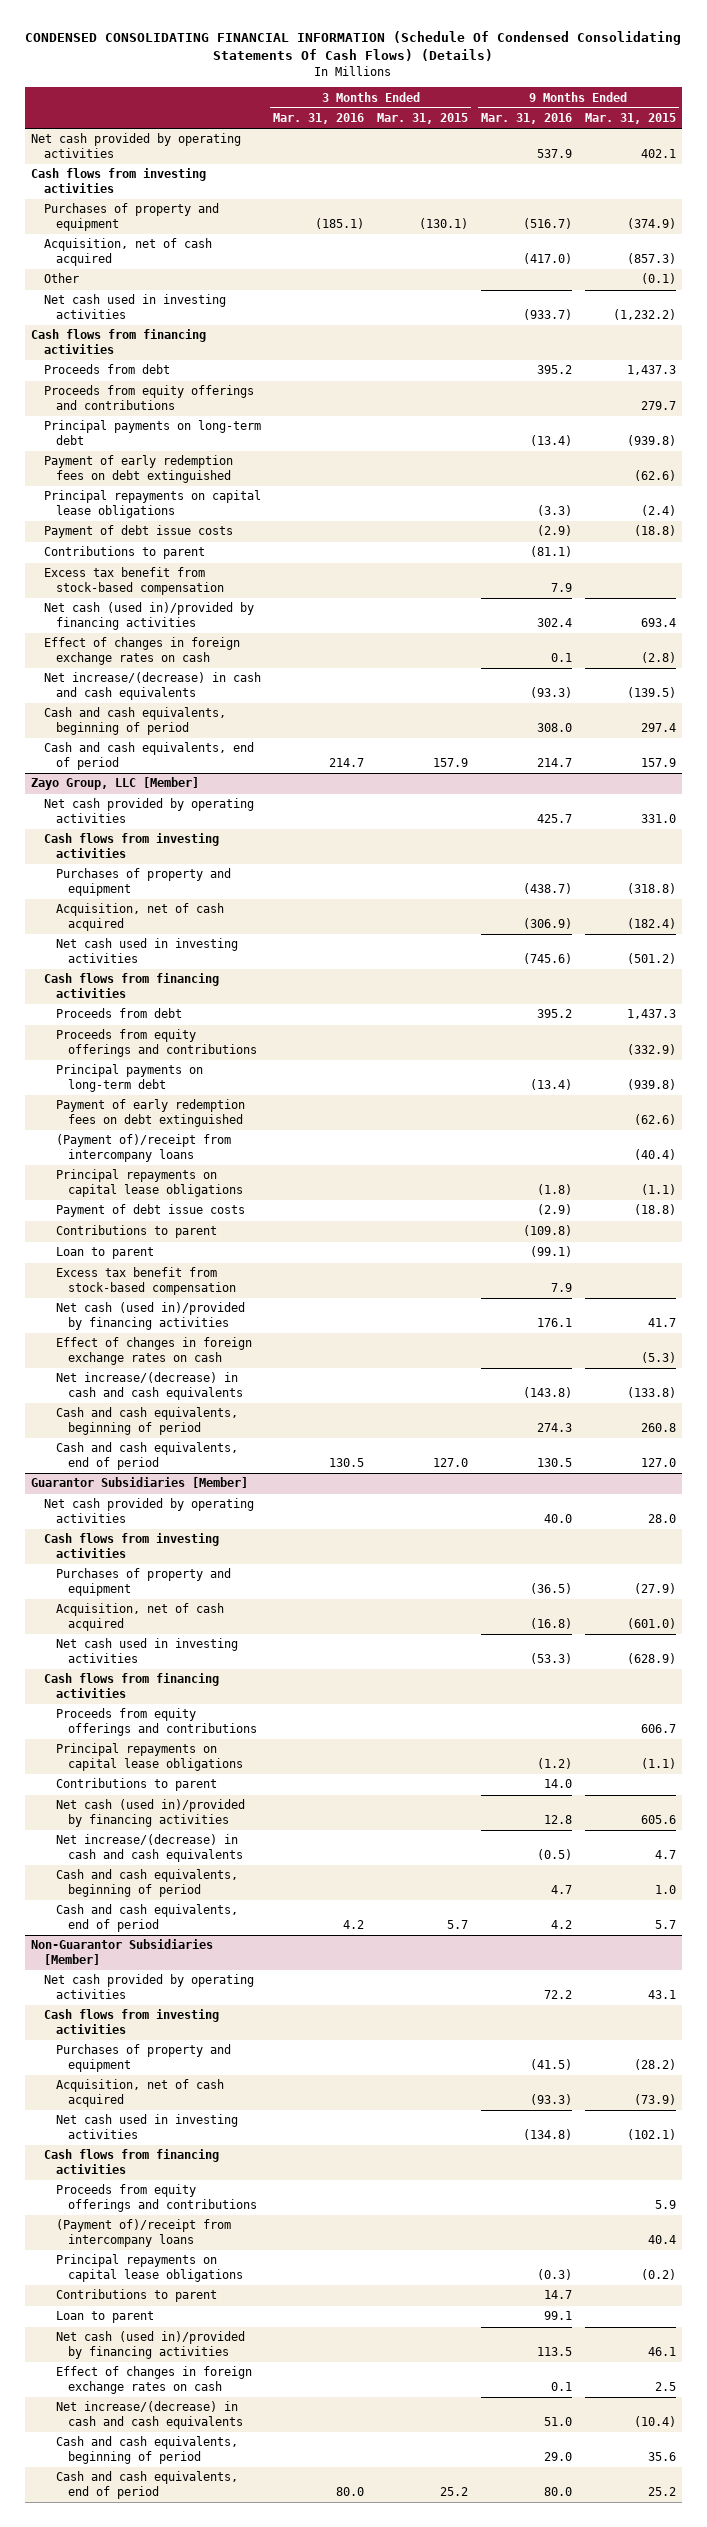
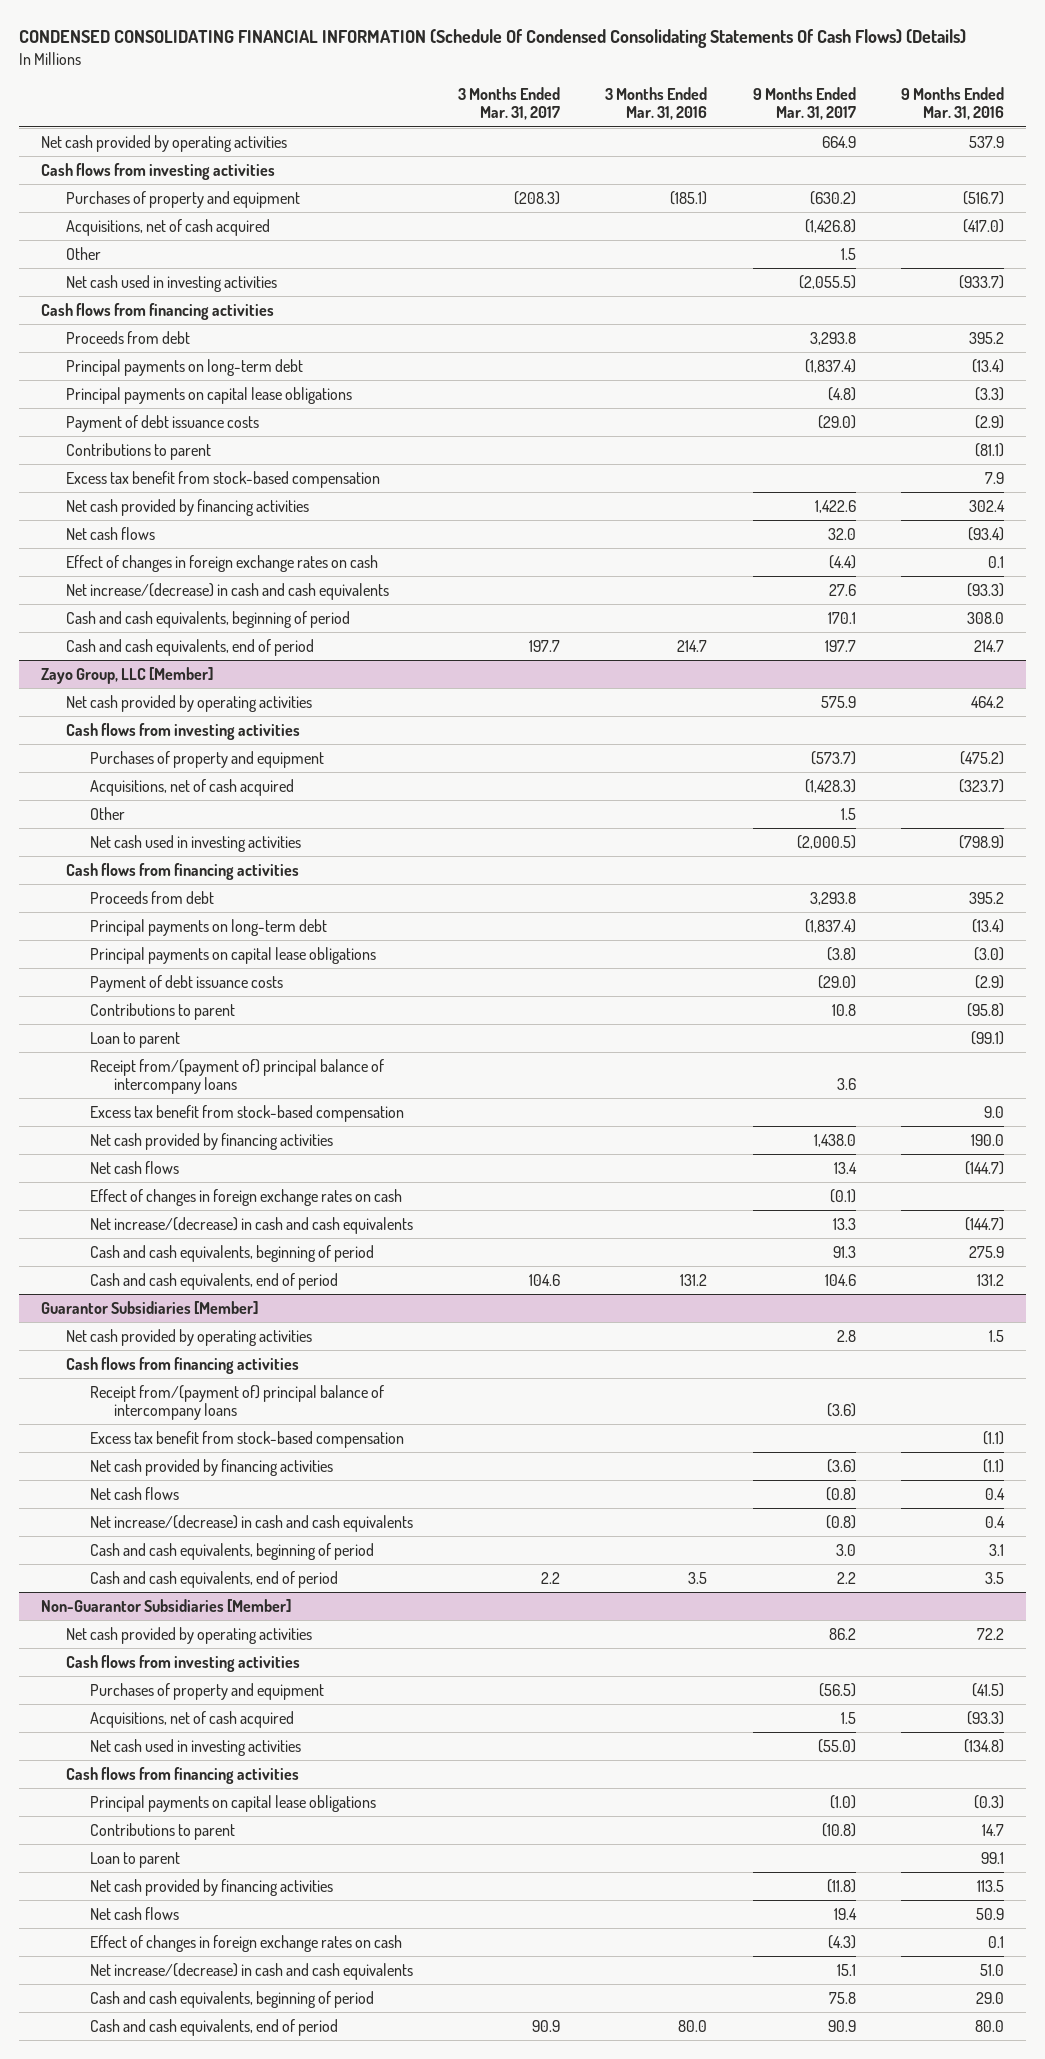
- | 3 Months Ended Mar. 31, 2016 | 3 Months Ended Mar. 31, 2015 | 9 Months Ended Mar. 31, 2016 | 9 Months Ended Mar. 31, 2015
+ | 3 Months Ended Mar. 31, 2017 | 3 Months Ended Mar. 31, 2016 | 9 Months Ended Mar. 31, 2017 | 9 Months Ended Mar. 31, 2016
- Acquisition, net of cash acquired | | | (417.0) | (857.3)
+ Acquisitions, net of cash acquired | | | (1,426.8) | (417.0)
- Proceeds from equity offerings and contributions | | | | 279.7
- Payment of early redemption fees on debt extinguished | | | | (62.6)
- Principal repayments on capital lease obligations | | | (3.3) | (2.4)
- Payment of debt issue costs | | | (2.9) | (18.8)
+ Principal payments on capital lease obligations | | | (4.8) | (3.3)
+ Payment of debt issuance costs | | | (29.0) | (2.9)
- Net cash (used in)/provided by financing activities | | | 302.4 | 693.4
+ Net cash provided by financing activities | | | 1,422.6 | 302.4
+ Net cash flows | | | 32.0 | (93.4)
@ Zayo Group, LLC [Member]
- Net cash provided by operating activities | | | 425.7 | 331.0
+ Net cash provided by operating activities | | | 575.9 | 464.2
- Purchases of property and equipment | | | (438.7) | (318.8)
- Acquisition, net of cash acquired | | | (306.9) | (182.4)
- Net cash used in investing activities | | | (745.6) | (501.2)
+ Purchases of property and equipment | | | (573.7) | (475.2)
+ Acquisitions, net of cash acquired | | | (1,428.3) | (323.7)
+ Other | | | 1.5 |
+ Net cash used in investing activities | | | (2,000.5) | (798.9)
- Proceeds from equity offerings and contributions | | | | (332.9)
- Payment of early redemption fees on debt extinguished | | | | (62.6)
- (Payment of)/receipt from intercompany loans | | | | (40.4)
- Principal repayments on capital lease obligations | | | (1.8) | (1.1)
- Payment of debt issue costs | | | (2.9) | (18.8)
- Contributions to parent | | | (109.8) |
+ Principal payments on capital lease obligations | | | (3.8) | (3.0)
+ Payment of debt issuance costs | | | (29.0) | (2.9)
+ Contributions to parent | | | 10.8 | (95.8)
- Excess tax benefit from stock-based compensation | | | 7.9 |
- Net cash (used in)/provided by financing activities | | | 176.1 | 41.7
+ Receipt from/(payment of) principal balance of intercompany loans | | | 3.6 |
+ Excess tax benefit from stock-based compensation | | | | 9.0
+ Net cash provided by financing activities | | | 1,438.0 | 190.0
+ Net cash flows | | | 13.4 | (144.7)
- Net increase/(decrease) in cash and cash equivalents | | | (143.8) | (133.8)
- Cash and cash equivalents, beginning of period | | | 274.3 | 260.8
- Cash and cash equivalents, end of period | 130.5 | 127.0 | 130.5 | 127.0
+ Net increase/(decrease) in cash and cash equivalents | | | 13.3 | (144.7)
+ Cash and cash equivalents, beginning of period | | | 91.3 | 275.9
+ Cash and cash equivalents, end of period | 104.6 | 131.2 | 104.6 | 131.2
@ Guarantor Subsidiaries [Member]
- Net cash provided by operating activities | | | 40.0 | 28.0
- Cash flows from investing activities
- Purchases of property and equipment | | | (36.5) | (27.9)
- Acquisition, net of cash acquired | | | (16.8) | (601.0)
- Net cash used in investing activities | | | (53.3) | (628.9)
+ Net cash provided by operating activities | | | 2.8 | 1.5
- Proceeds from equity offerings and contributions | | | | 606.7
- Principal repayments on capital lease obligations | | | (1.2) | (1.1)
- Contributions to parent | | | 14.0 |
- Net cash (used in)/provided by financing activities | | | 12.8 | 605.6
- Net increase/(decrease) in cash and cash equivalents | | | (0.5) | 4.7
- Cash and cash equivalents, beginning of period | | | 4.7 | 1.0
- Cash and cash equivalents, end of period | 4.2 | 5.7 | 4.2 | 5.7
+ Receipt from/(payment of) principal balance of intercompany loans | | | (3.6) |
+ Excess tax benefit from stock-based compensation | | | | (1.1)
+ Net cash provided by financing activities | | | (3.6) | (1.1)
+ Net cash flows | | | (0.8) | 0.4
+ Net increase/(decrease) in cash and cash equivalents | | | (0.8) | 0.4
+ Cash and cash equivalents, beginning of period | | | 3.0 | 3.1
+ Cash and cash equivalents, end of period | 2.2 | 3.5 | 2.2 | 3.5
@ Non-Guarantor Subsidiaries [Member]
- Acquisition, net of cash acquired | | | (93.3) | (73.9)
+ Acquisitions, net of cash acquired | | | 1.5 | (93.3)
- Proceeds from equity offerings and contributions | | | | 5.9
- (Payment of)/receipt from intercompany loans | | | | 40.4
- Principal repayments on capital lease obligations | | | (0.3) | (0.2)
+ Principal payments on capital lease obligations | | | (1.0) | (0.3)
- Net cash (used in)/provided by financing activities | | | 113.5 | 46.1
+ Net cash provided by financing activities | | | (11.8) | 113.5
+ Net cash flows | | | 19.4 | 50.9

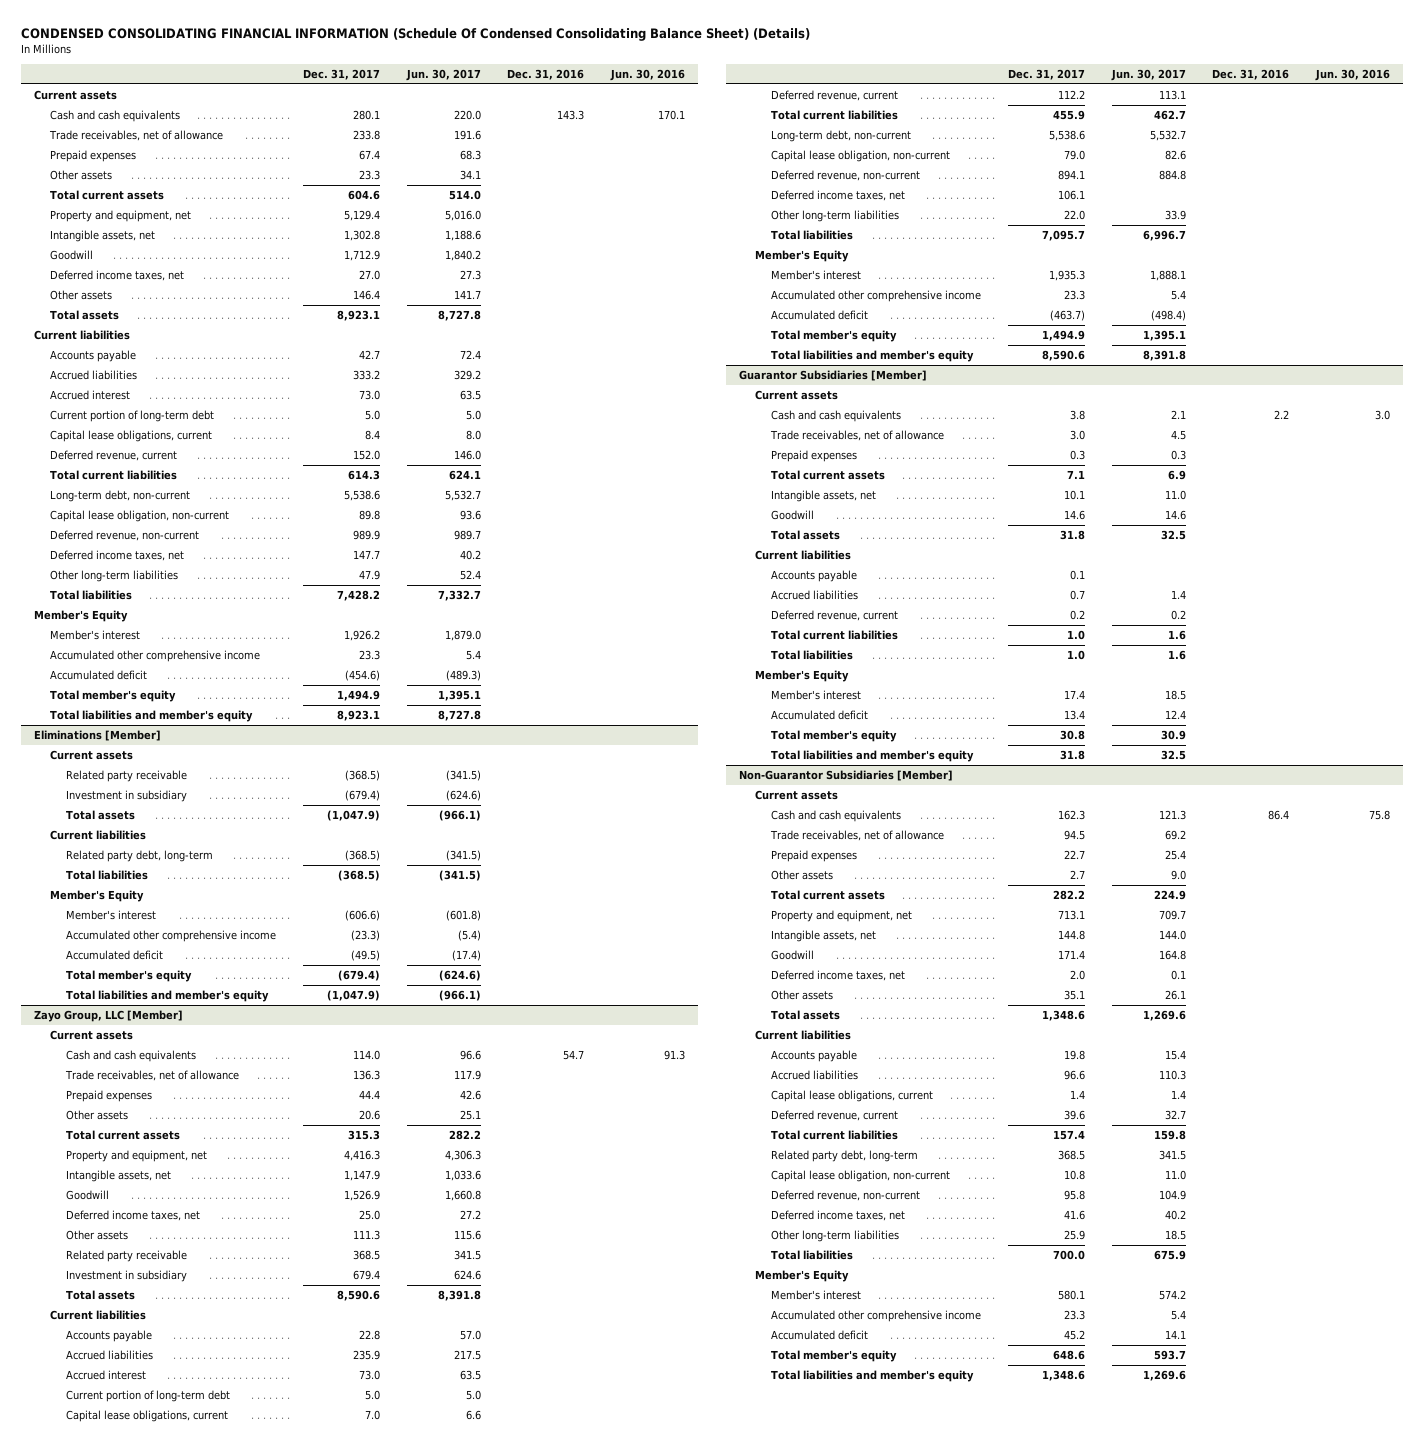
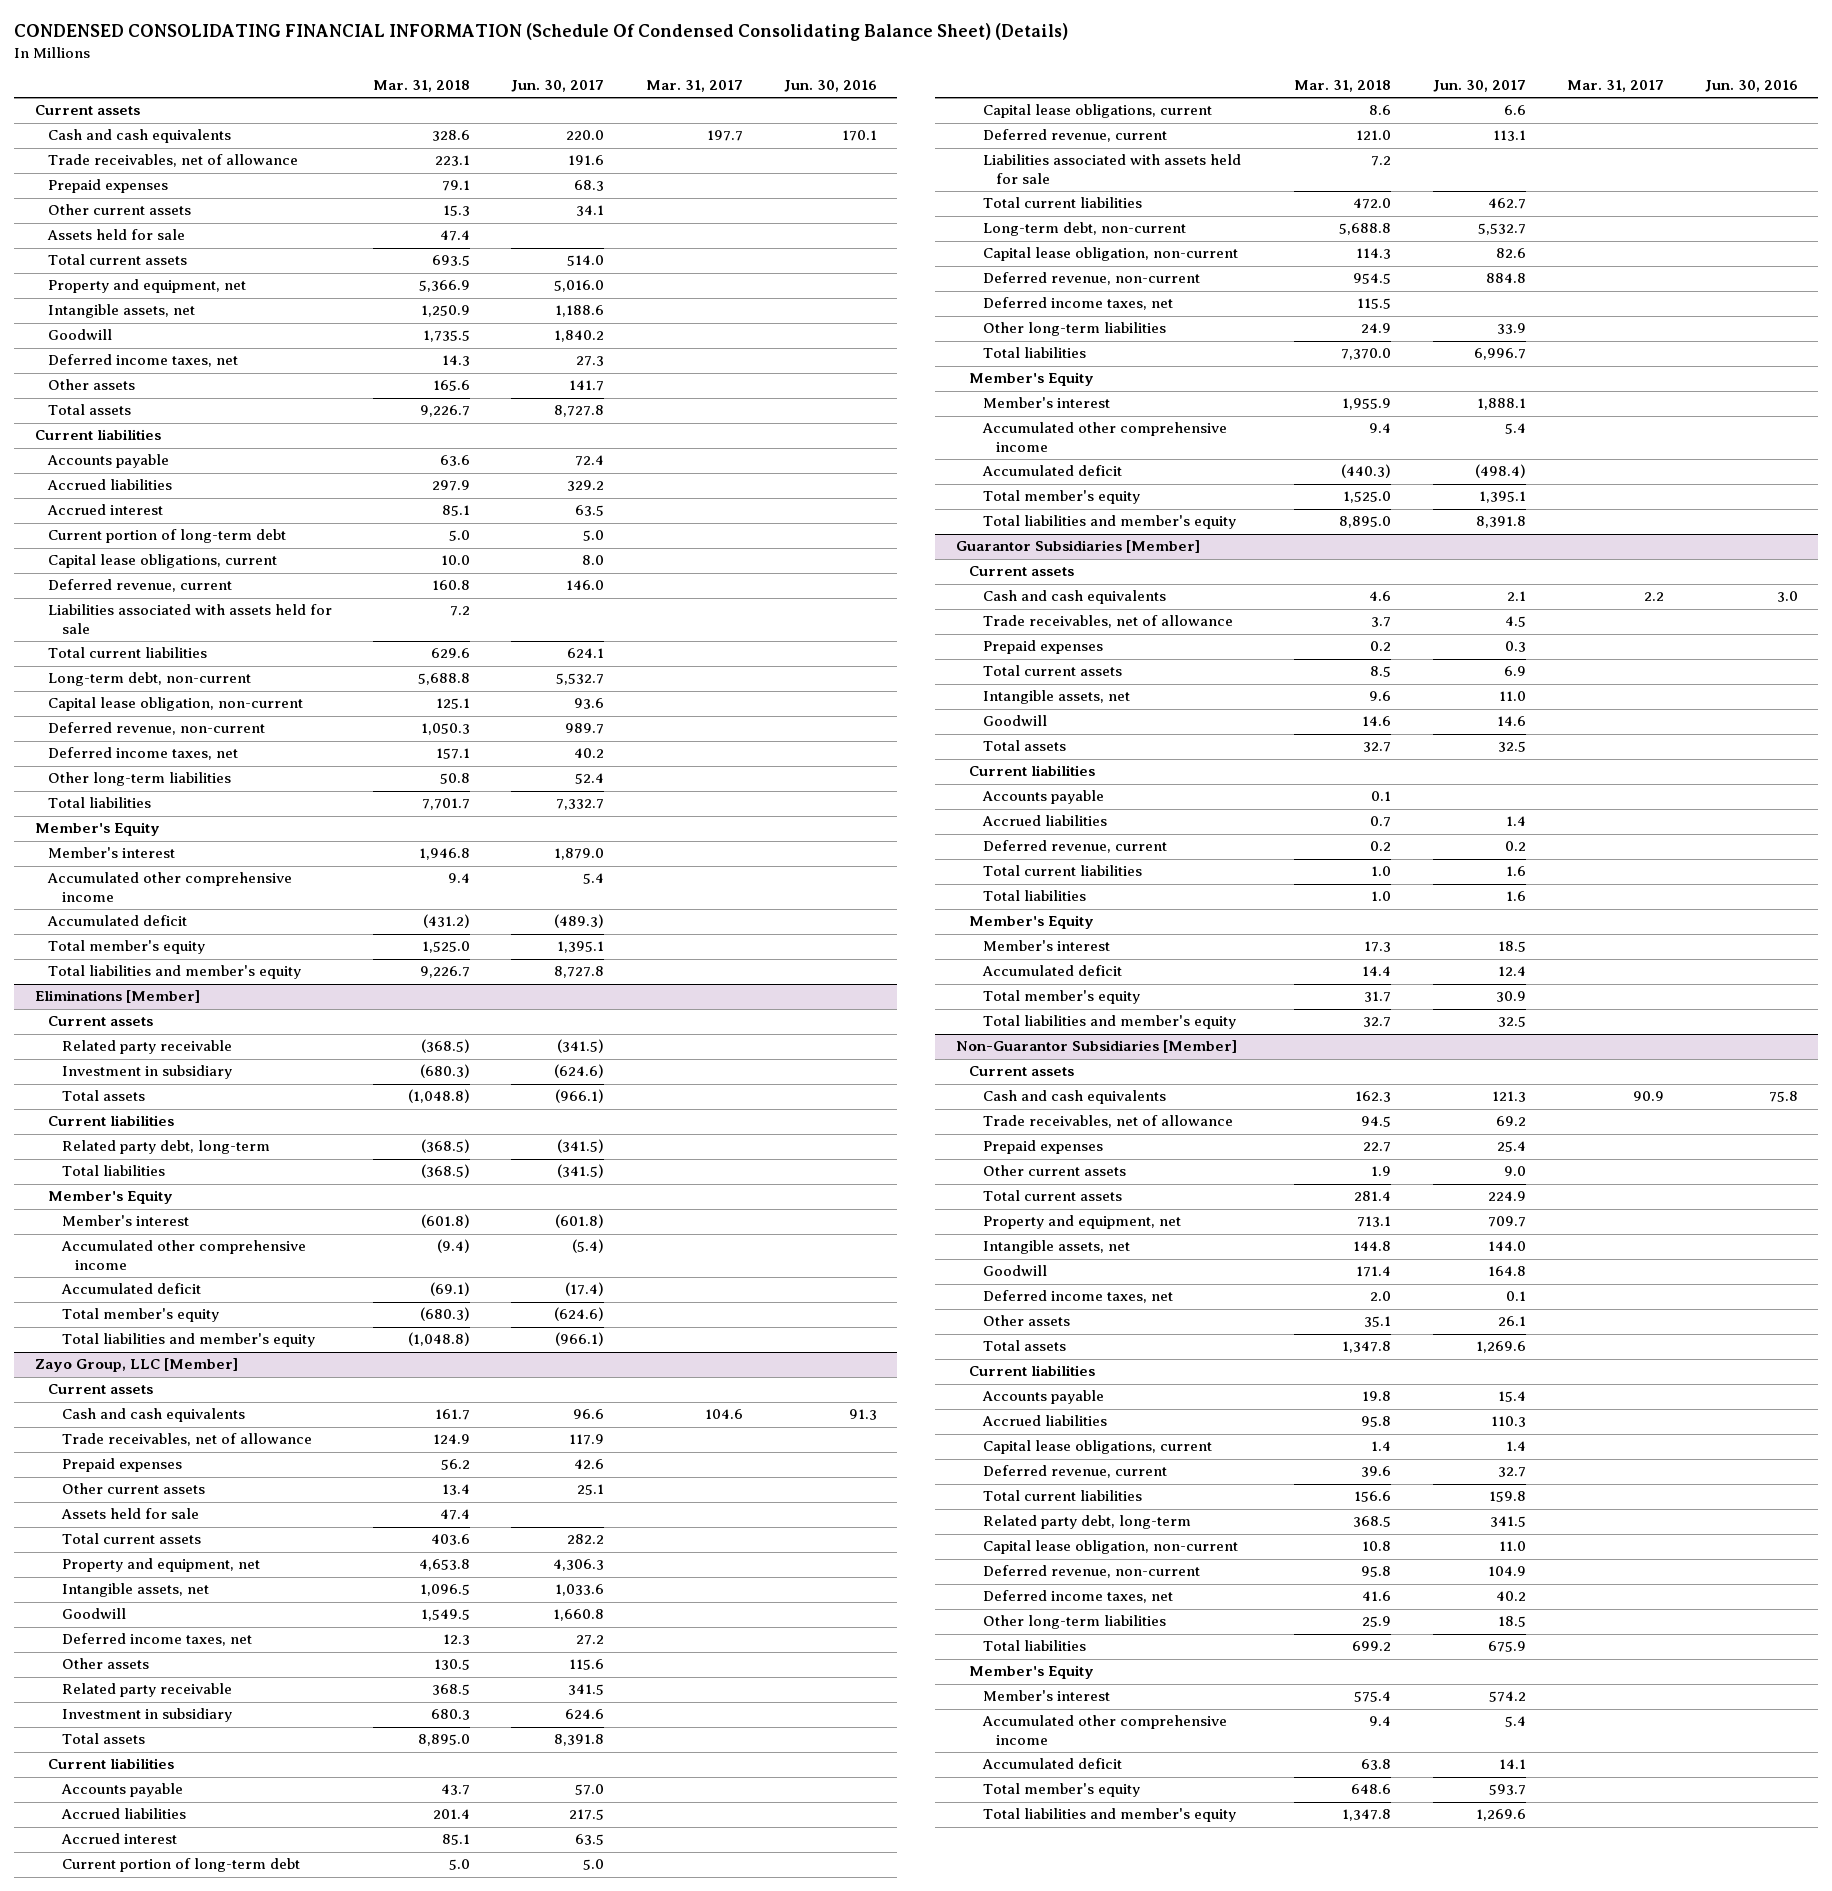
- | Dec. 31, 2017 | Jun. 30, 2017 | Dec. 31, 2016 | Jun. 30, 2016
+ | Mar. 31, 2018 | Jun. 30, 2017 | Mar. 31, 2017 | Jun. 30, 2016
- Other assets | 23.3 | 34.1 | |
+ Other current assets | 15.3 | 34.1 | |
+ Assets held for sale | 47.4 | | |
+ Liabilities associated with assets held for sale | 7.2 | | |
@ Zayo Group, LLC [Member]
- Other assets | 20.6 | 25.1 | |
+ Other current assets | 13.4 | 25.1 | |
+ Assets held for sale | 47.4 | | |
+ Liabilities associated with assets held for sale | 7.2 | | |
@ Non-Guarantor Subsidiaries [Member]
- Other assets | 2.7 | 9.0 | |
+ Other current assets | 1.9 | 9.0 | |

